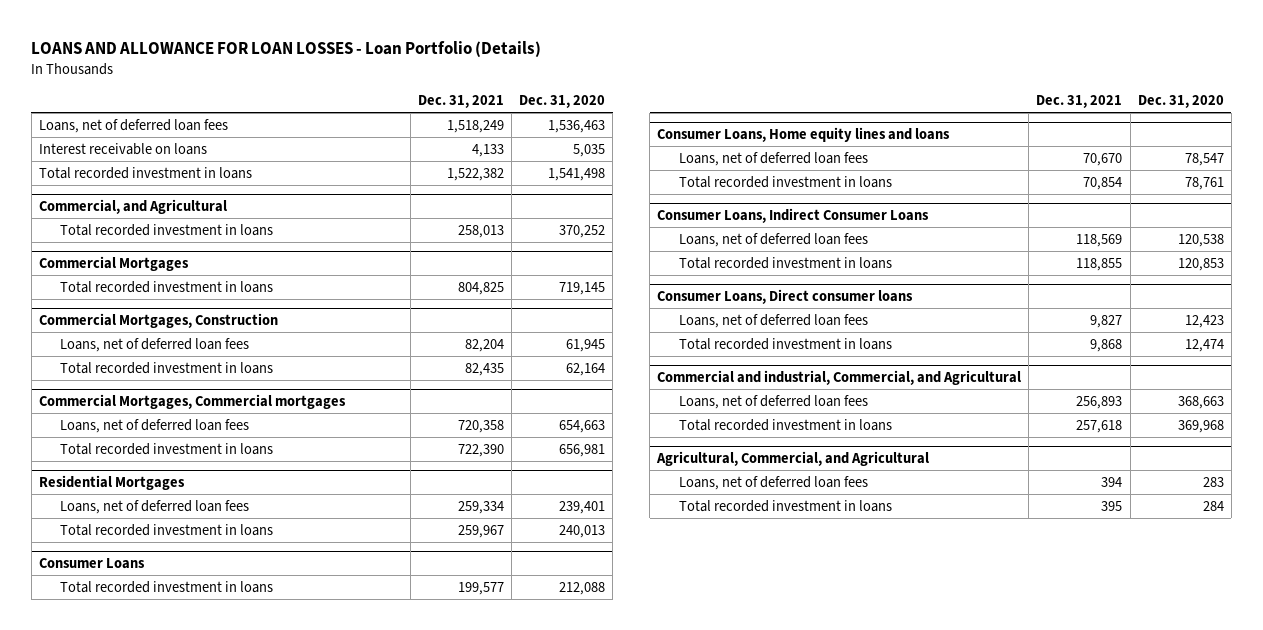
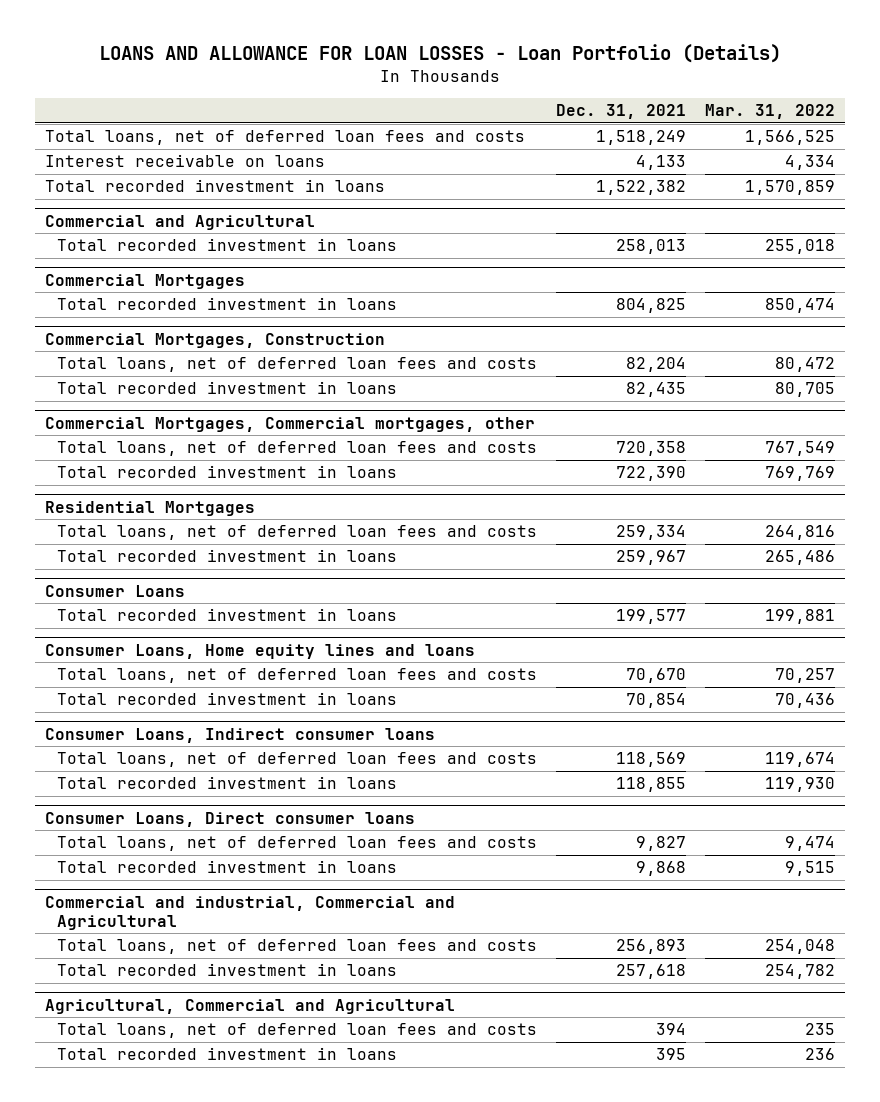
- | Dec. 31, 2021 | Dec. 31, 2020
+ | Dec. 31, 2021 | Mar. 31, 2022
- Loans, net of deferred loan fees | 1,518,249 | 1,536,463
+ Total loans, net of deferred loan fees and costs | 1,518,249 | 1,566,525
- Commercial, and Agricultural
+ Commercial and Agricultural
@ Commercial Mortgages, Construction
- Loans, net of deferred loan fees | 82,204 | 61,945
+ Total loans, net of deferred loan fees and costs | 82,204 | 80,472
- Commercial Mortgages, Commercial mortgages
- Loans, net of deferred loan fees | 720,358 | 654,663
+ Commercial Mortgages, Commercial mortgages, other
+ Total loans, net of deferred loan fees and costs | 720,358 | 767,549
@ Residential Mortgages
- Loans, net of deferred loan fees | 259,334 | 239,401
+ Total loans, net of deferred loan fees and costs | 259,334 | 264,816
@ Consumer Loans, Home equity lines and loans
- Loans, net of deferred loan fees | 70,670 | 78,547
+ Total loans, net of deferred loan fees and costs | 70,670 | 70,257
- Consumer Loans, Indirect Consumer Loans
- Loans, net of deferred loan fees | 118,569 | 120,538
+ Consumer Loans, Indirect consumer loans
+ Total loans, net of deferred loan fees and costs | 118,569 | 119,674
@ Consumer Loans, Direct consumer loans
- Loans, net of deferred loan fees | 9,827 | 12,423
+ Total loans, net of deferred loan fees and costs | 9,827 | 9,474
- Commercial and industrial, Commercial, and Agricultural
- Loans, net of deferred loan fees | 256,893 | 368,663
+ Commercial and industrial, Commercial and Agricultural
+ Total loans, net of deferred loan fees and costs | 256,893 | 254,048
- Agricultural, Commercial, and Agricultural
- Loans, net of deferred loan fees | 394 | 283
+ Agricultural, Commercial and Agricultural
+ Total loans, net of deferred loan fees and costs | 394 | 235

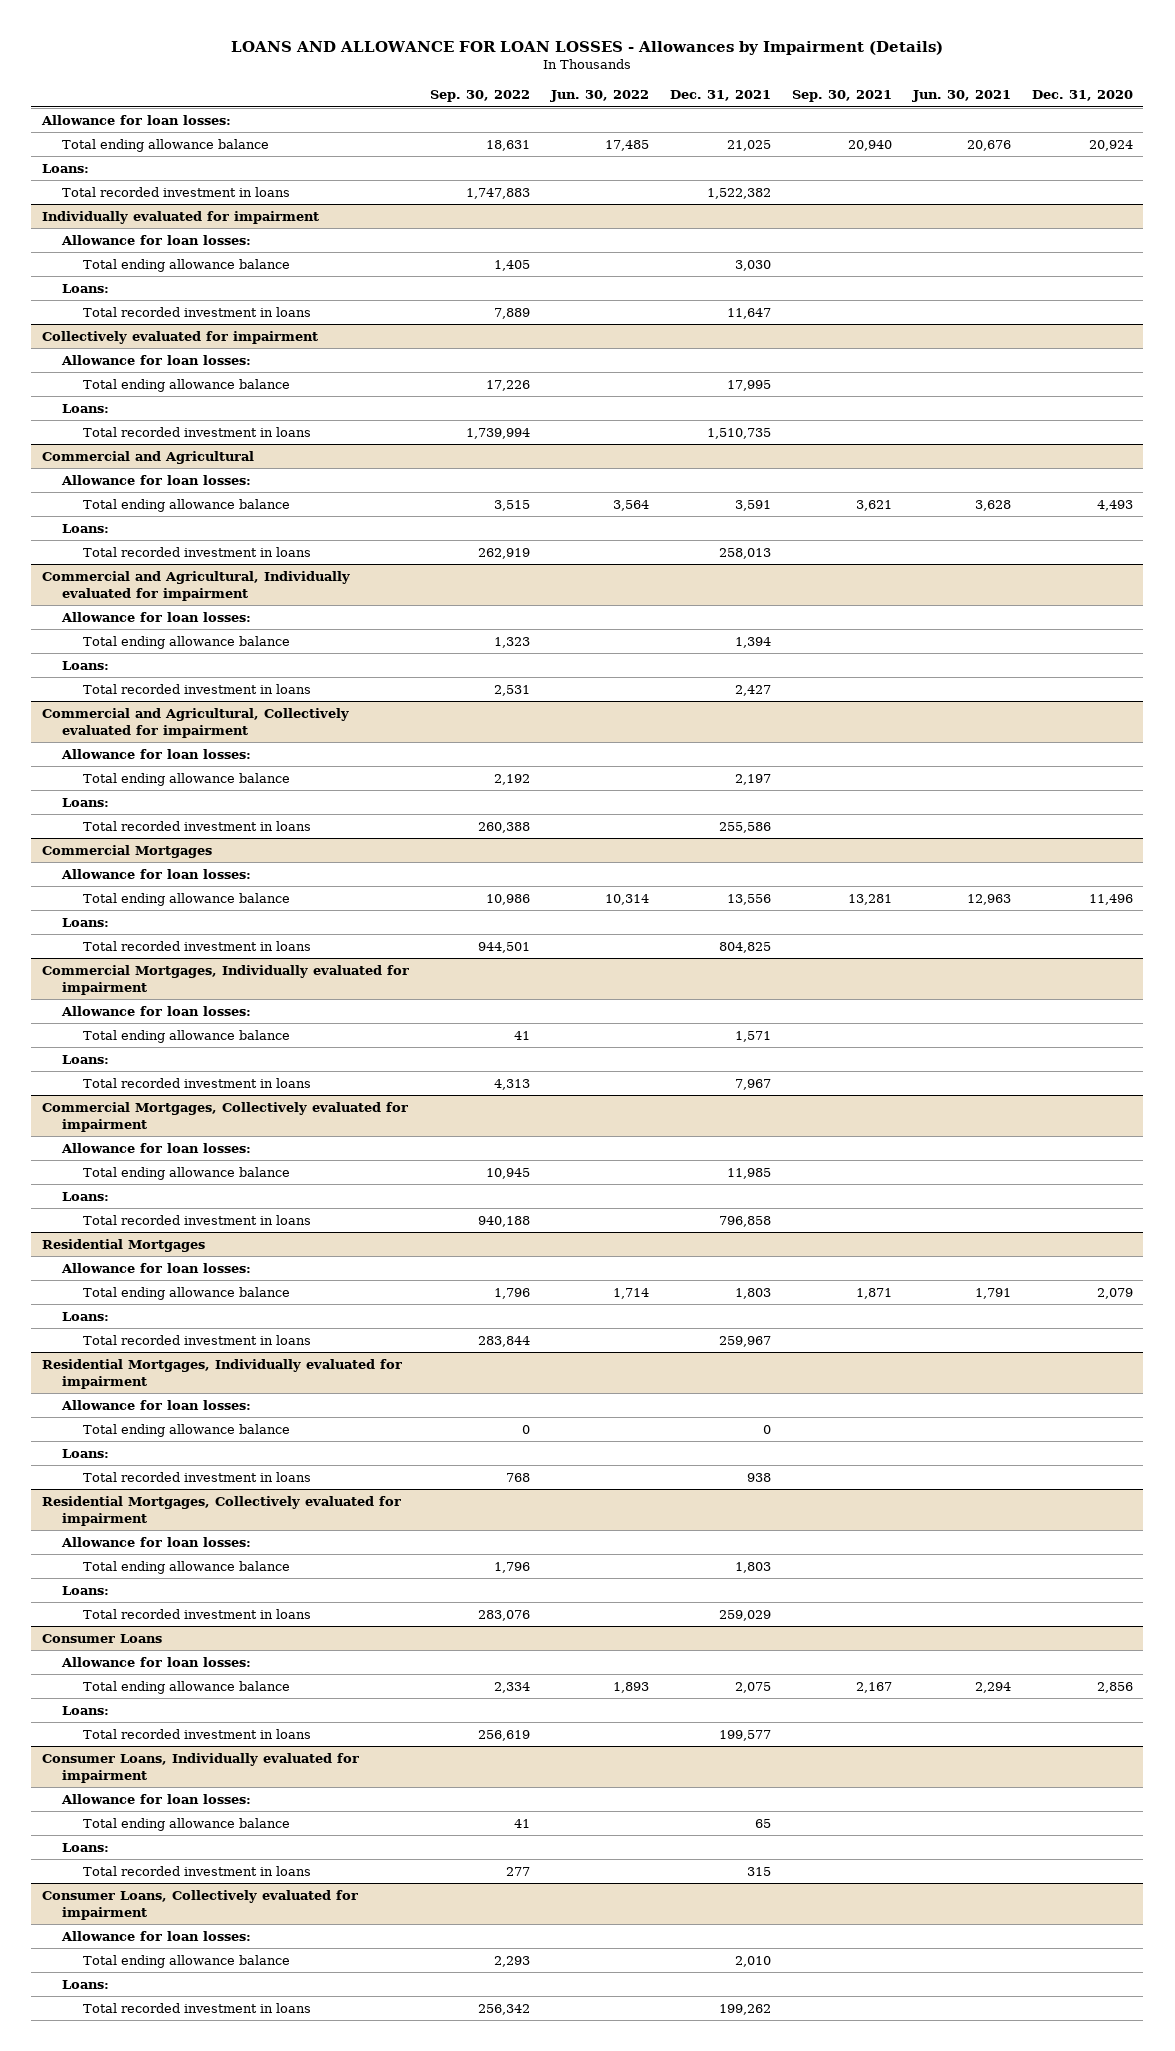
- LOANS AND ALLOWANCE FOR LOAN LOSSES - Loan Portfolio (Details)
+ LOANS AND ALLOWANCE FOR LOAN LOSSES - Allowances by Impairment (Details)
- | Dec. 31, 2021 | Mar. 31, 2022
+ | Sep. 30, 2022 | Jun. 30, 2022 | Dec. 31, 2021 | Sep. 30, 2021 | Jun. 30, 2021 | Dec. 31, 2020
- Total loans, net of deferred loan fees and costs | 1,518,249 | 1,566,525
- Interest receivable on loans | 4,133 | 4,334
+ Allowance for loan losses:
+ Total ending allowance balance | 18,631 | 17,485 | 21,025 | 20,940 | 20,676 | 20,924
+ Loans:
+ Individually evaluated for impairment
+ Allowance for loan losses:
+ Total ending allowance balance | 1,405 | | 3,030 | | |
+ Loans:
+ Total recorded investment in loans | 7,889 | | 11,647 | | |
+ Collectively evaluated for impairment
+ Allowance for loan losses:
+ Total ending allowance balance | 17,226 | | 17,995 | | |
+ Loans:
+ Total recorded investment in loans | 1,739,994 | | 1,510,735 | | |
@ Commercial and Agricultural
+ Allowance for loan losses:
+ Total ending allowance balance | 3,515 | 3,564 | 3,591 | 3,621 | 3,628 | 4,493
+ Loans:
+ Commercial and Agricultural, Individually evaluated for impairment
+ Allowance for loan losses:
+ Total ending allowance balance | 1,323 | | 1,394 | | |
+ Loans:
+ Total recorded investment in loans | 2,531 | | 2,427 | | |
+ Commercial and Agricultural, Collectively evaluated for impairment
+ Allowance for loan losses:
+ Total ending allowance balance | 2,192 | | 2,197 | | |
+ Loans:
+ Total recorded investment in loans | 260,388 | | 255,586 | | |
@ Commercial Mortgages
+ Allowance for loan losses:
+ Total ending allowance balance | 10,986 | 10,314 | 13,556 | 13,281 | 12,963 | 11,496
+ Loans:
- Commercial Mortgages, Construction
- Total loans, net of deferred loan fees and costs | 82,204 | 80,472
- Total recorded investment in loans | 82,435 | 80,705
- Commercial Mortgages, Commercial mortgages, other
- Total loans, net of deferred loan fees and costs | 720,358 | 767,549
- Total recorded investment in loans | 722,390 | 769,769
+ Commercial Mortgages, Individually evaluated for impairment
+ Allowance for loan losses:
+ Total ending allowance balance | 41 | | 1,571 | | |
+ Loans:
+ Total recorded investment in loans | 4,313 | | 7,967 | | |
+ Commercial Mortgages, Collectively evaluated for impairment
+ Allowance for loan losses:
+ Total ending allowance balance | 10,945 | | 11,985 | | |
+ Loans:
+ Total recorded investment in loans | 940,188 | | 796,858 | | |
@ Residential Mortgages
- Total loans, net of deferred loan fees and costs | 259,334 | 264,816
+ Allowance for loan losses:
+ Total ending allowance balance | 1,796 | 1,714 | 1,803 | 1,871 | 1,791 | 2,079
+ Loans:
+ Residential Mortgages, Individually evaluated for impairment
+ Allowance for loan losses:
+ Total ending allowance balance | 0 | | 0 | | |
+ Loans:
+ Total recorded investment in loans | 768 | | 938 | | |
+ Residential Mortgages, Collectively evaluated for impairment
+ Allowance for loan losses:
+ Total ending allowance balance | 1,796 | | 1,803 | | |
+ Loans:
+ Total recorded investment in loans | 283,076 | | 259,029 | | |
@ Consumer Loans
+ Allowance for loan losses:
+ Total ending allowance balance | 2,334 | 1,893 | 2,075 | 2,167 | 2,294 | 2,856
+ Loans:
- Consumer Loans, Home equity lines and loans
- Total loans, net of deferred loan fees and costs | 70,670 | 70,257
- Total recorded investment in loans | 70,854 | 70,436
- Consumer Loans, Indirect consumer loans
- Total loans, net of deferred loan fees and costs | 118,569 | 119,674
- Total recorded investment in loans | 118,855 | 119,930
- Consumer Loans, Direct consumer loans
- Total loans, net of deferred loan fees and costs | 9,827 | 9,474
- Total recorded investment in loans | 9,868 | 9,515
- Commercial and industrial, Commercial and Agricultural
- Total loans, net of deferred loan fees and costs | 256,893 | 254,048
- Total recorded investment in loans | 257,618 | 254,782
- Agricultural, Commercial and Agricultural
- Total loans, net of deferred loan fees and costs | 394 | 235
- Total recorded investment in loans | 395 | 236
+ Consumer Loans, Individually evaluated for impairment
+ Allowance for loan losses:
+ Total ending allowance balance | 41 | | 65 | | |
+ Loans:
+ Total recorded investment in loans | 277 | | 315 | | |
+ Consumer Loans, Collectively evaluated for impairment
+ Allowance for loan losses:
+ Total ending allowance balance | 2,293 | | 2,010 | | |
+ Loans:
+ Total recorded investment in loans | 256,342 | | 199,262 | | |

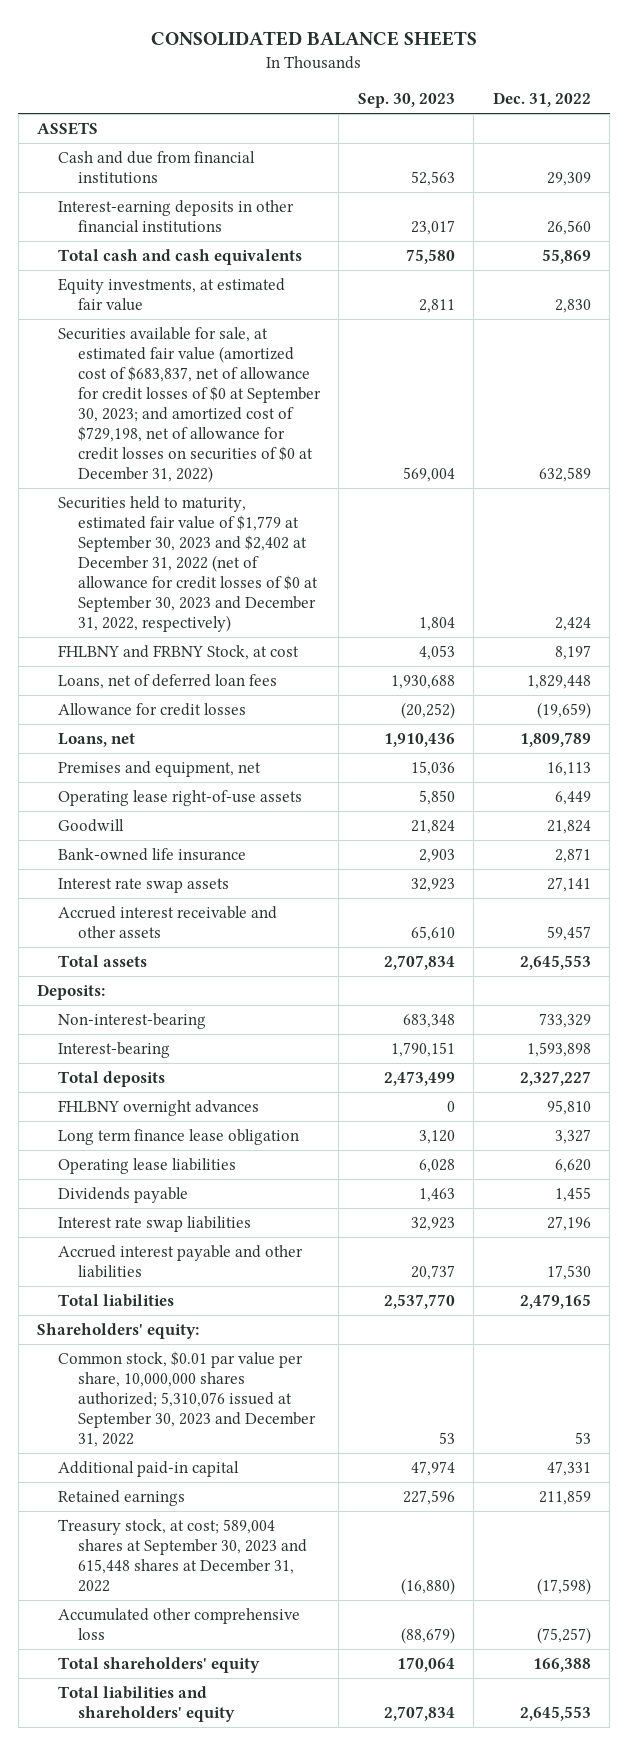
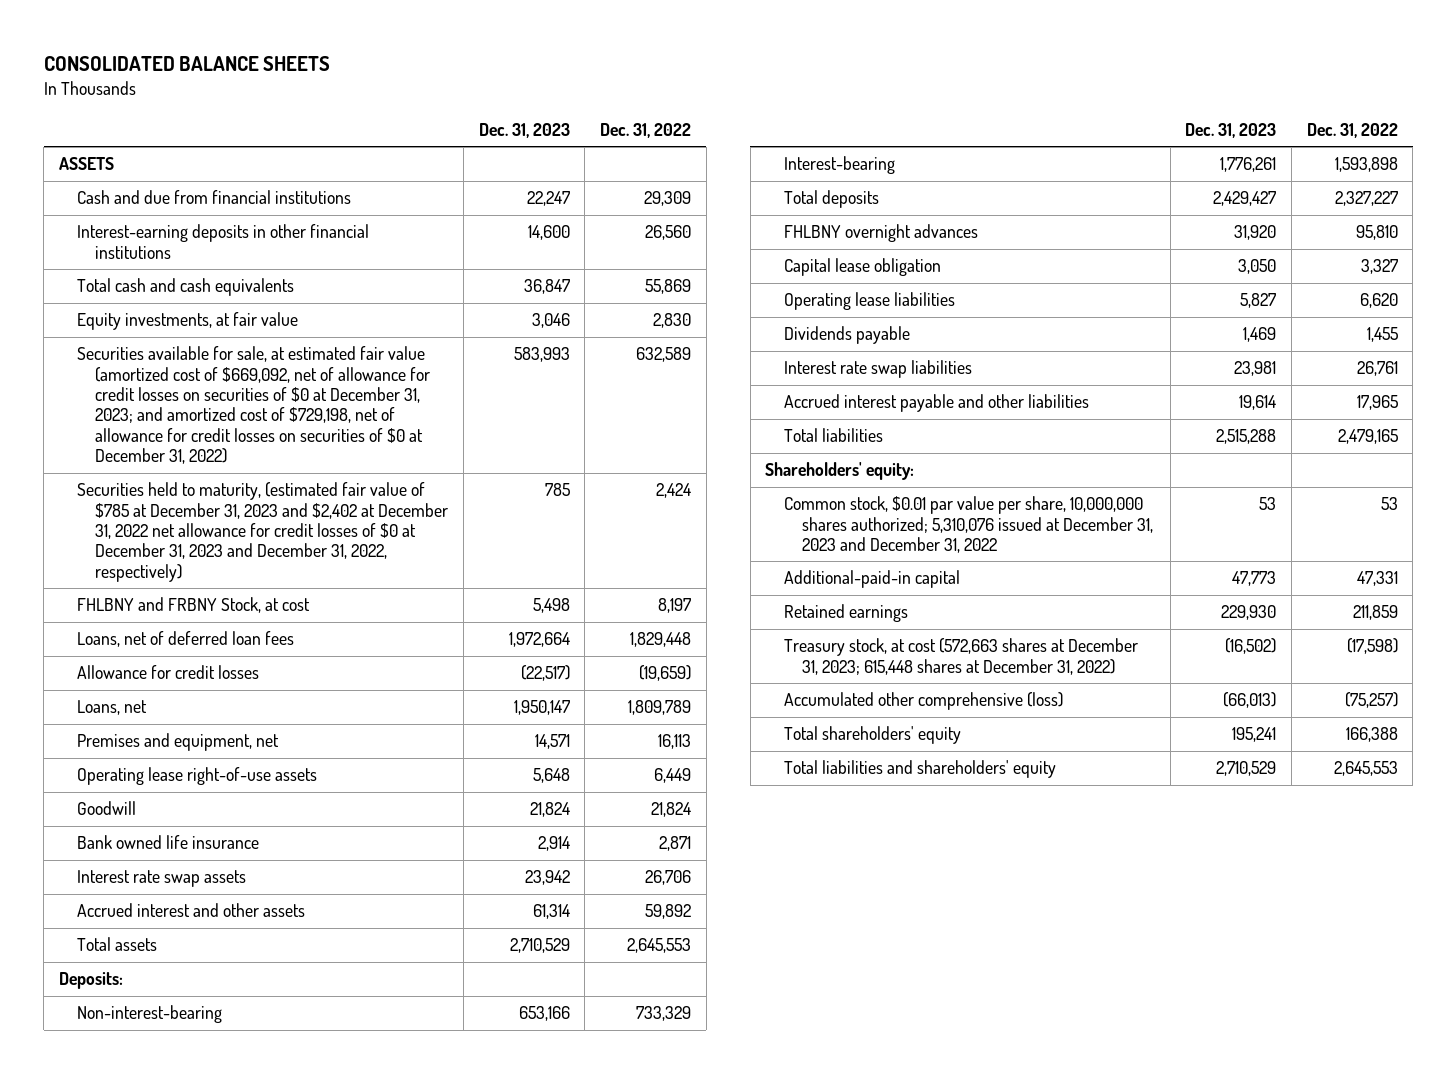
- | Sep. 30, 2023 | Dec. 31, 2022
+ | Dec. 31, 2023 | Dec. 31, 2022
- Equity investments, at estimated fair value | 2,811 | 2,830
- Securities available for sale, at estimated fair value (amortized cost of $683,837, net of allowance for credit losses of $0 at September 30, 2023; and amortized cost of $729,198, net of allowance for credit losses on securities of $0 at December 31, 2022) | 569,004 | 632,589
- Securities held to maturity, estimated fair value of $1,779 at September 30, 2023 and $2,402 at December 31, 2022 (net of allowance for credit losses of $0 at September 30, 2023 and December 31, 2022, respectively) | 1,804 | 2,424
+ Equity investments, at fair value | 3,046 | 2,830
+ Securities available for sale, at estimated fair value (amortized cost of $669,092, net of allowance for credit losses on securities of $0 at December 31, 2023; and amortized cost of $729,198, net of allowance for credit losses on securities of $0 at December 31, 2022) | 583,993 | 632,589
+ Securities held to maturity, (estimated fair value of $785 at December 31, 2023 and $2,402 at December 31, 2022 net allowance for credit losses of $0 at December 31, 2023 and December 31, 2022, respectively) | 785 | 2,424
- Bank-owned life insurance | 2,903 | 2,871
- Interest rate swap assets | 32,923 | 27,141
- Accrued interest receivable and other assets | 65,610 | 59,457
+ Bank owned life insurance | 2,914 | 2,871
+ Interest rate swap assets | 23,942 | 26,706
+ Accrued interest and other assets | 61,314 | 59,892
- Long term finance lease obligation | 3,120 | 3,327
+ Capital lease obligation | 3,050 | 3,327
- Interest rate swap liabilities | 32,923 | 27,196
- Accrued interest payable and other liabilities | 20,737 | 17,530
+ Interest rate swap liabilities | 23,981 | 26,761
+ Accrued interest payable and other liabilities | 19,614 | 17,965
- Common stock, $0.01 par value per share, 10,000,000 shares authorized; 5,310,076 issued at September 30, 2023 and December 31, 2022 | 53 | 53
- Additional paid-in capital | 47,974 | 47,331
+ Common stock, $0.01 par value per share, 10,000,000 shares authorized; 5,310,076 issued at December 31, 2023 and December 31, 2022 | 53 | 53
+ Additional-paid-in capital | 47,773 | 47,331
- Treasury stock, at cost; 589,004 shares at September 30, 2023 and 615,448 shares at December 31, 2022 | (16,880) | (17,598)
- Accumulated other comprehensive loss | (88,679) | (75,257)
+ Treasury stock, at cost (572,663 shares at December 31, 2023; 615,448 shares at December 31, 2022) | (16,502) | (17,598)
+ Accumulated other comprehensive (loss) | (66,013) | (75,257)

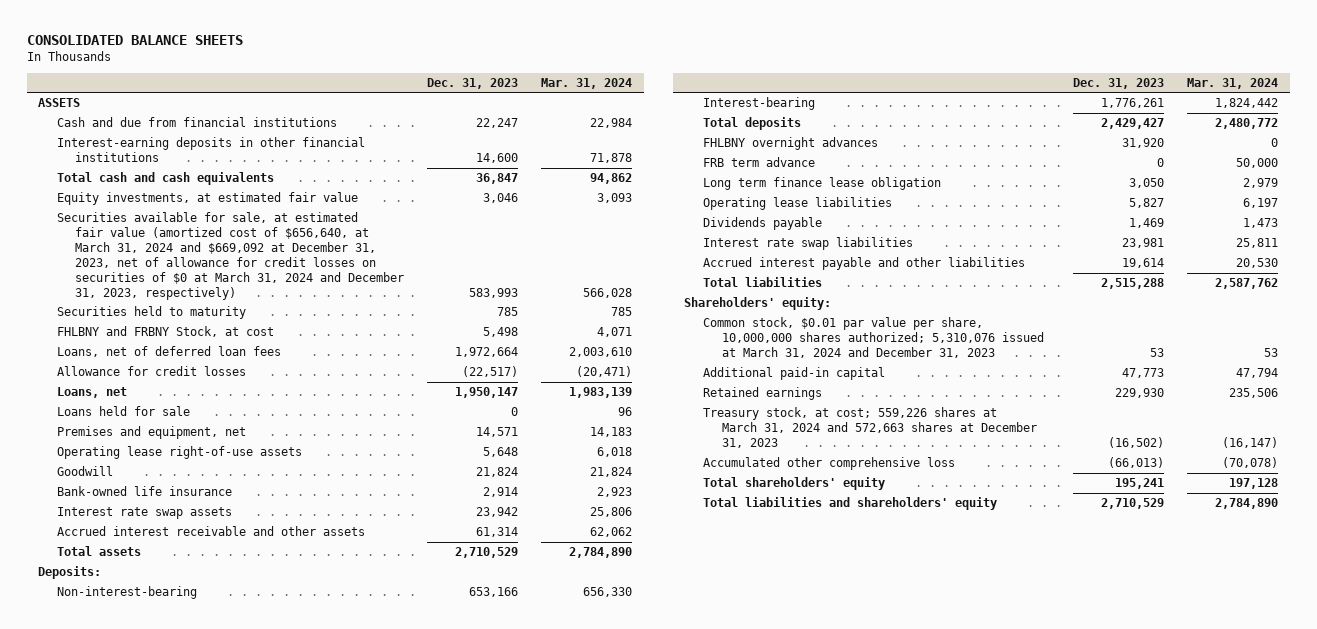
- | Dec. 31, 2023 | Dec. 31, 2022
+ | Dec. 31, 2023 | Mar. 31, 2024
- Equity investments, at fair value | 3,046 | 2,830
- Securities available for sale, at estimated fair value (amortized cost of $669,092, net of allowance for credit losses on securities of $0 at December 31, 2023; and amortized cost of $729,198, net of allowance for credit losses on securities of $0 at December 31, 2022) | 583,993 | 632,589
- Securities held to maturity, (estimated fair value of $785 at December 31, 2023 and $2,402 at December 31, 2022 net allowance for credit losses of $0 at December 31, 2023 and December 31, 2022, respectively) | 785 | 2,424
+ Equity investments, at estimated fair value | 3,046 | 3,093
+ Securities available for sale, at estimated fair value (amortized cost of $656,640, at March 31, 2024 and $669,092 at December 31, 2023, net of allowance for credit losses on securities of $0 at March 31, 2024 and December 31, 2023, respectively) | 583,993 | 566,028
+ Securities held to maturity | 785 | 785
+ Loans held for sale | 0 | 96
- Bank owned life insurance | 2,914 | 2,871
+ Bank-owned life insurance | 2,914 | 2,923
- Accrued interest and other assets | 61,314 | 59,892
+ Accrued interest receivable and other assets | 61,314 | 62,062
- Capital lease obligation | 3,050 | 3,327
+ FRB term advance | 0 | 50,000
+ Long term finance lease obligation | 3,050 | 2,979
- Common stock, $0.01 par value per share, 10,000,000 shares authorized; 5,310,076 issued at December 31, 2023 and December 31, 2022 | 53 | 53
- Additional-paid-in capital | 47,773 | 47,331
+ Common stock, $0.01 par value per share, 10,000,000 shares authorized; 5,310,076 issued at March 31, 2024 and December 31, 2023 | 53 | 53
+ Additional paid-in capital | 47,773 | 47,794
- Treasury stock, at cost (572,663 shares at December 31, 2023; 615,448 shares at December 31, 2022) | (16,502) | (17,598)
- Accumulated other comprehensive (loss) | (66,013) | (75,257)
+ Treasury stock, at cost; 559,226 shares at March 31, 2024 and 572,663 shares at December 31, 2023 | (16,502) | (16,147)
+ Accumulated other comprehensive loss | (66,013) | (70,078)

